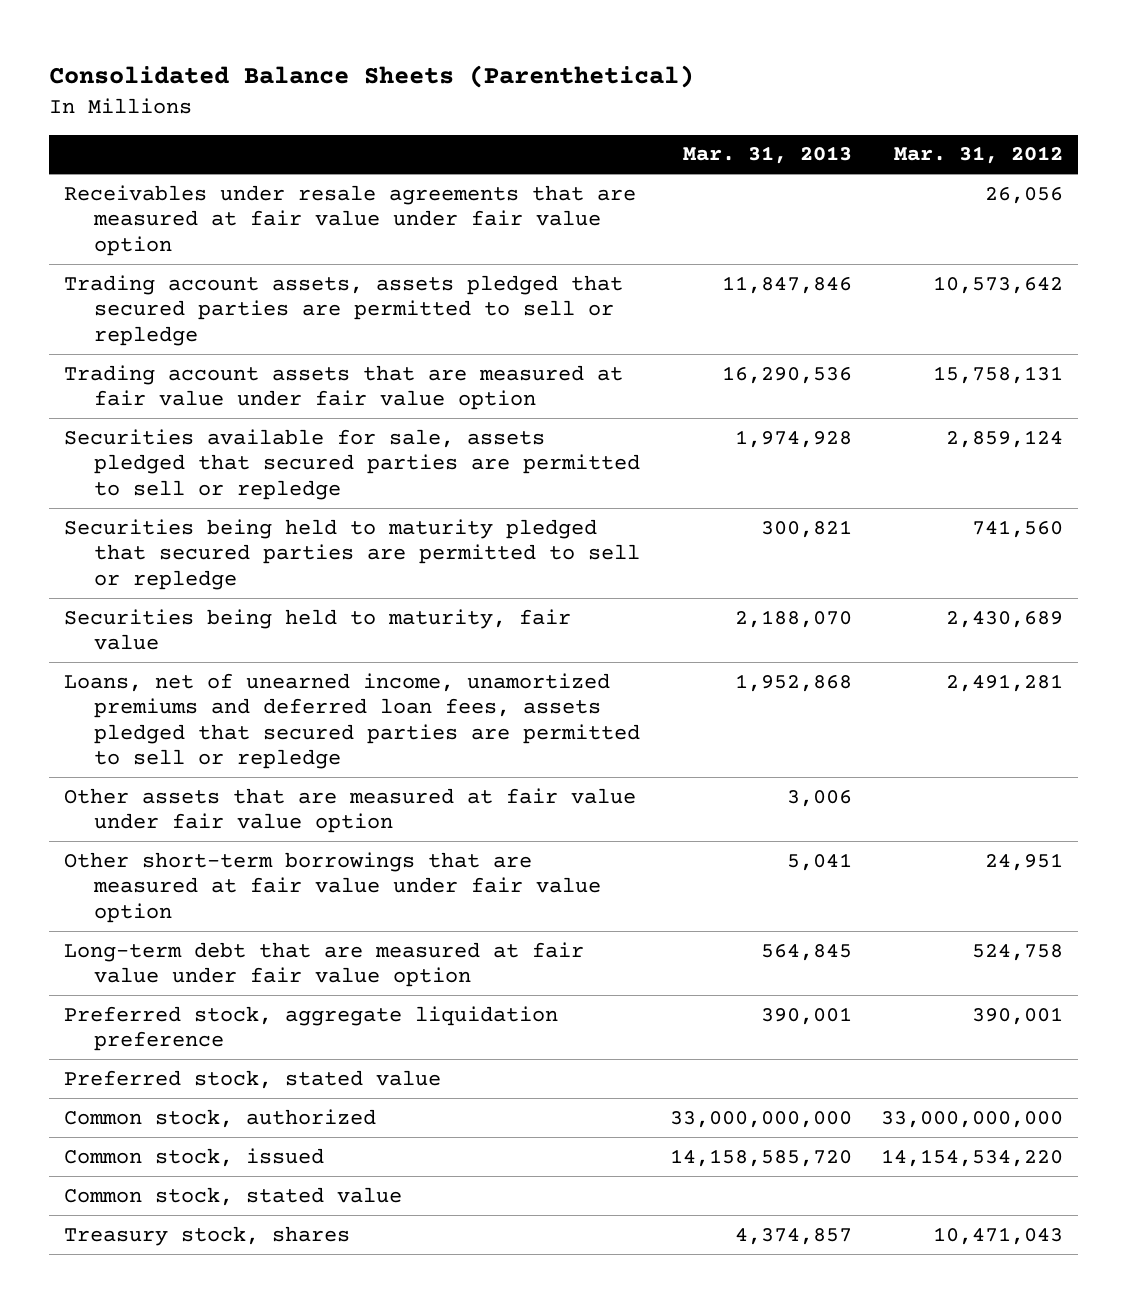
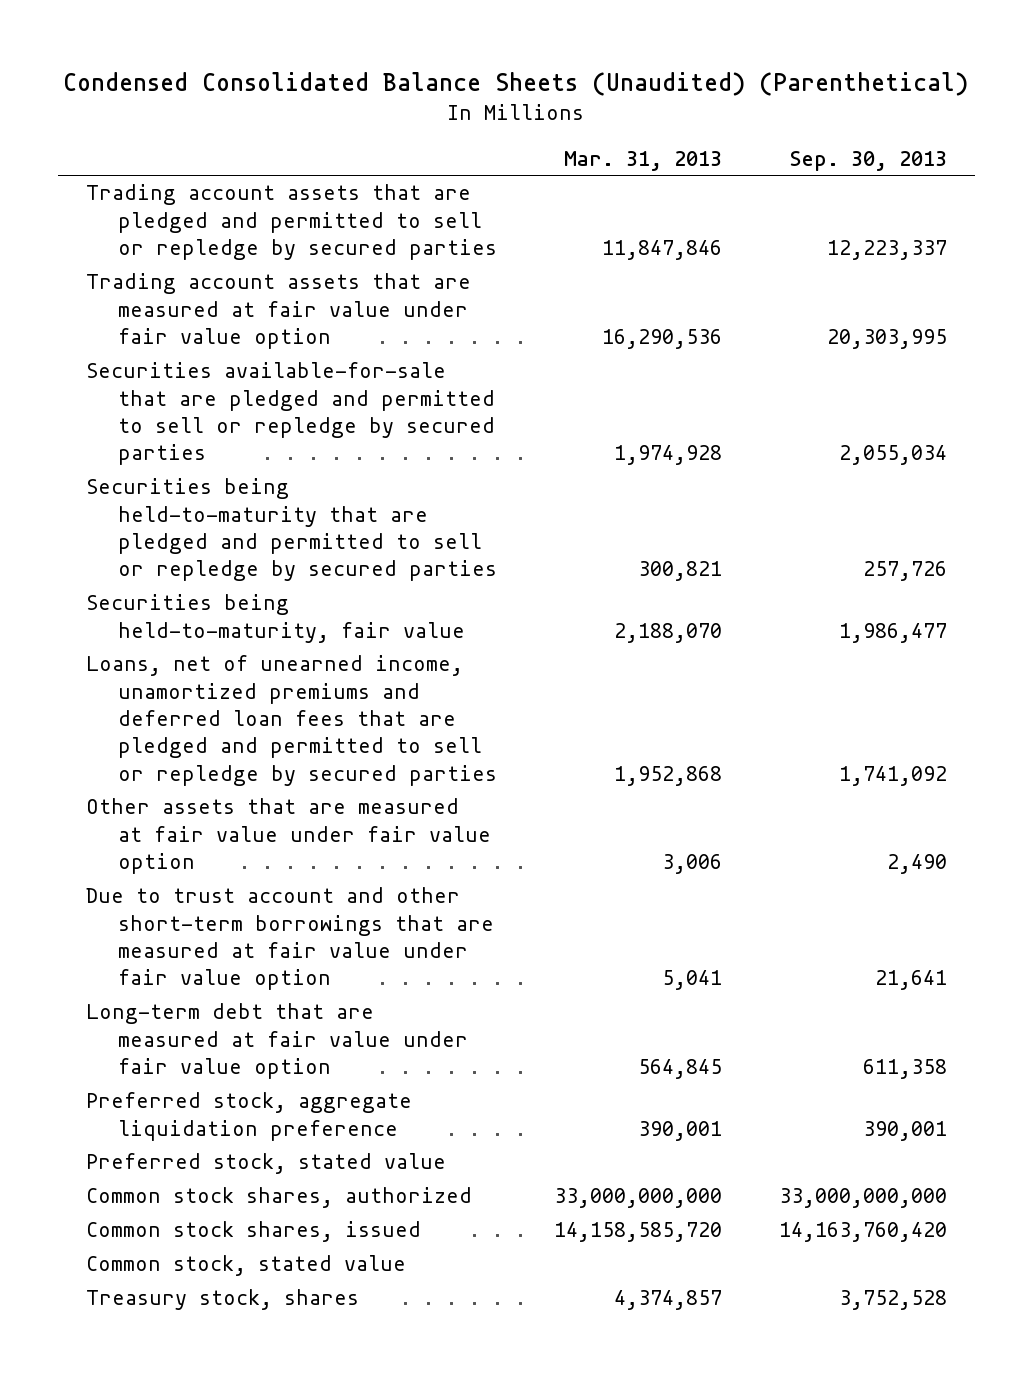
- Consolidated Balance Sheets (Parenthetical)
+ Condensed Consolidated Balance Sheets (Unaudited) (Parenthetical)
- | Mar. 31, 2013 | Mar. 31, 2012
+ | Mar. 31, 2013 | Sep. 30, 2013
- Receivables under resale agreements that are measured at fair value under fair value option | | 26,056
- Trading account assets, assets pledged that secured parties are permitted to sell or repledge | 11,847,846 | 10,573,642
+ Trading account assets that are pledged and permitted to sell or repledge by secured parties | 11,847,846 | 12,223,337
- Securities available for sale, assets pledged that secured parties are permitted to sell or repledge | 1,974,928 | 2,859,124
- Securities being held to maturity pledged that secured parties are permitted to sell or repledge | 300,821 | 741,560
- Securities being held to maturity, fair value | 2,188,070 | 2,430,689
- Loans, net of unearned income, unamortized premiums and deferred loan fees, assets pledged that secured parties are permitted to sell or repledge | 1,952,868 | 2,491,281
+ Securities available-for-sale that are pledged and permitted to sell or repledge by secured parties | 1,974,928 | 2,055,034
+ Securities being held-to-maturity that are pledged and permitted to sell or repledge by secured parties | 300,821 | 257,726
+ Securities being held-to-maturity, fair value | 2,188,070 | 1,986,477
+ Loans, net of unearned income, unamortized premiums and deferred loan fees that are pledged and permitted to sell or repledge by secured parties | 1,952,868 | 1,741,092
- Other short-term borrowings that are measured at fair value under fair value option | 5,041 | 24,951
+ Due to trust account and other short-term borrowings that are measured at fair value under fair value option | 5,041 | 21,641
- Common stock, authorized | 33,000,000,000 | 33,000,000,000
- Common stock, issued | 14,158,585,720 | 14,154,534,220
+ Common stock shares, authorized | 33,000,000,000 | 33,000,000,000
+ Common stock shares, issued | 14,158,585,720 | 14,163,760,420

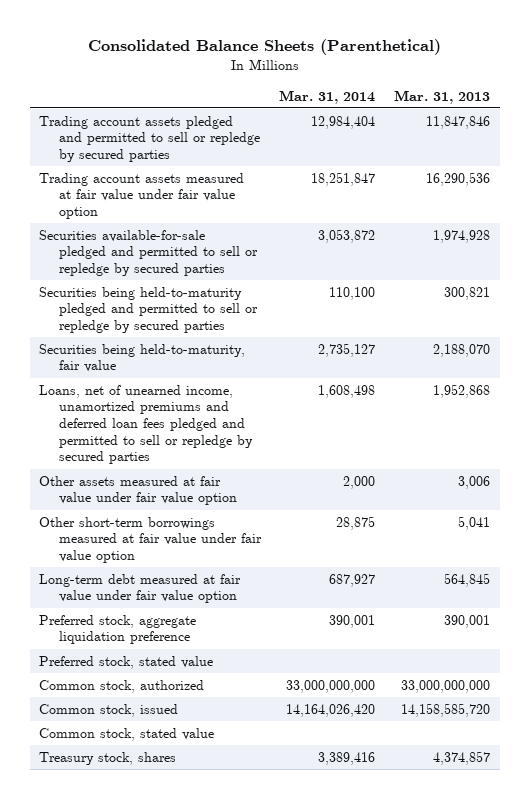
- Condensed Consolidated Balance Sheets (Unaudited) (Parenthetical)
+ Consolidated Balance Sheets (Parenthetical)
- | Mar. 31, 2013 | Sep. 30, 2013
+ | Mar. 31, 2014 | Mar. 31, 2013
- Trading account assets that are pledged and permitted to sell or repledge by secured parties | 11,847,846 | 12,223,337
- Trading account assets that are measured at fair value under fair value option | 16,290,536 | 20,303,995
- Securities available-for-sale that are pledged and permitted to sell or repledge by secured parties | 1,974,928 | 2,055,034
- Securities being held-to-maturity that are pledged and permitted to sell or repledge by secured parties | 300,821 | 257,726
+ Trading account assets pledged and permitted to sell or repledge by secured parties | 12,984,404 | 11,847,846
+ Trading account assets measured at fair value under fair value option | 18,251,847 | 16,290,536
+ Securities available-for-sale pledged and permitted to sell or repledge by secured parties | 3,053,872 | 1,974,928
+ Securities being held-to-maturity pledged and permitted to sell or repledge by secured parties | 110,100 | 300,821
- Loans, net of unearned income, unamortized premiums and deferred loan fees that are pledged and permitted to sell or repledge by secured parties | 1,952,868 | 1,741,092
- Other assets that are measured at fair value under fair value option | 3,006 | 2,490
- Due to trust account and other short-term borrowings that are measured at fair value under fair value option | 5,041 | 21,641
- Long-term debt that are measured at fair value under fair value option | 564,845 | 611,358
+ Loans, net of unearned income, unamortized premiums and deferred loan fees pledged and permitted to sell or repledge by secured parties | 1,608,498 | 1,952,868
+ Other assets measured at fair value under fair value option | 2,000 | 3,006
+ Other short-term borrowings measured at fair value under fair value option | 28,875 | 5,041
+ Long-term debt measured at fair value under fair value option | 687,927 | 564,845
- Common stock shares, authorized | 33,000,000,000 | 33,000,000,000
- Common stock shares, issued | 14,158,585,720 | 14,163,760,420
+ Common stock, authorized | 33,000,000,000 | 33,000,000,000
+ Common stock, issued | 14,164,026,420 | 14,158,585,720

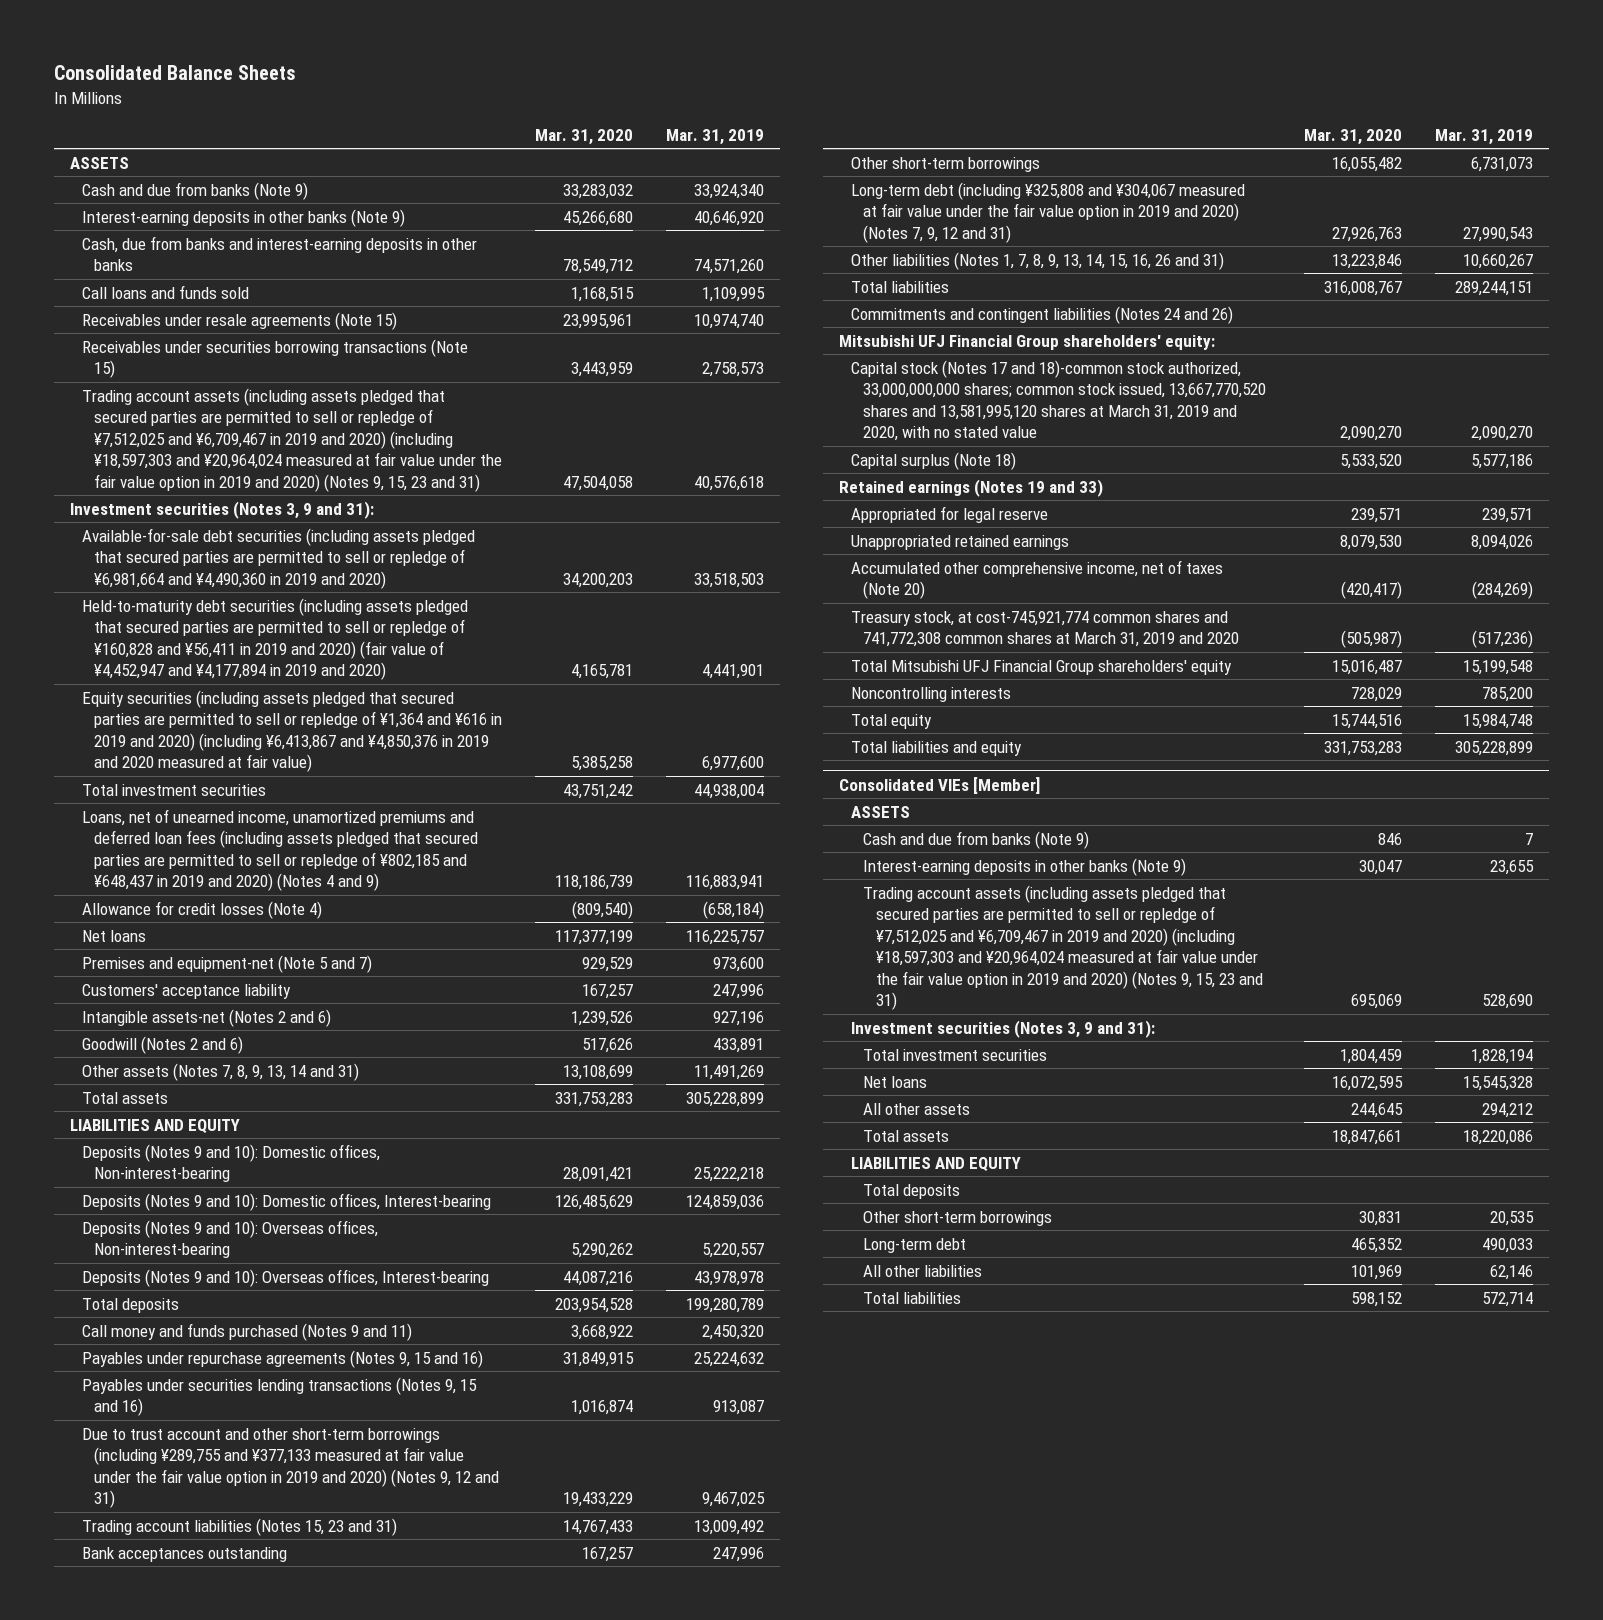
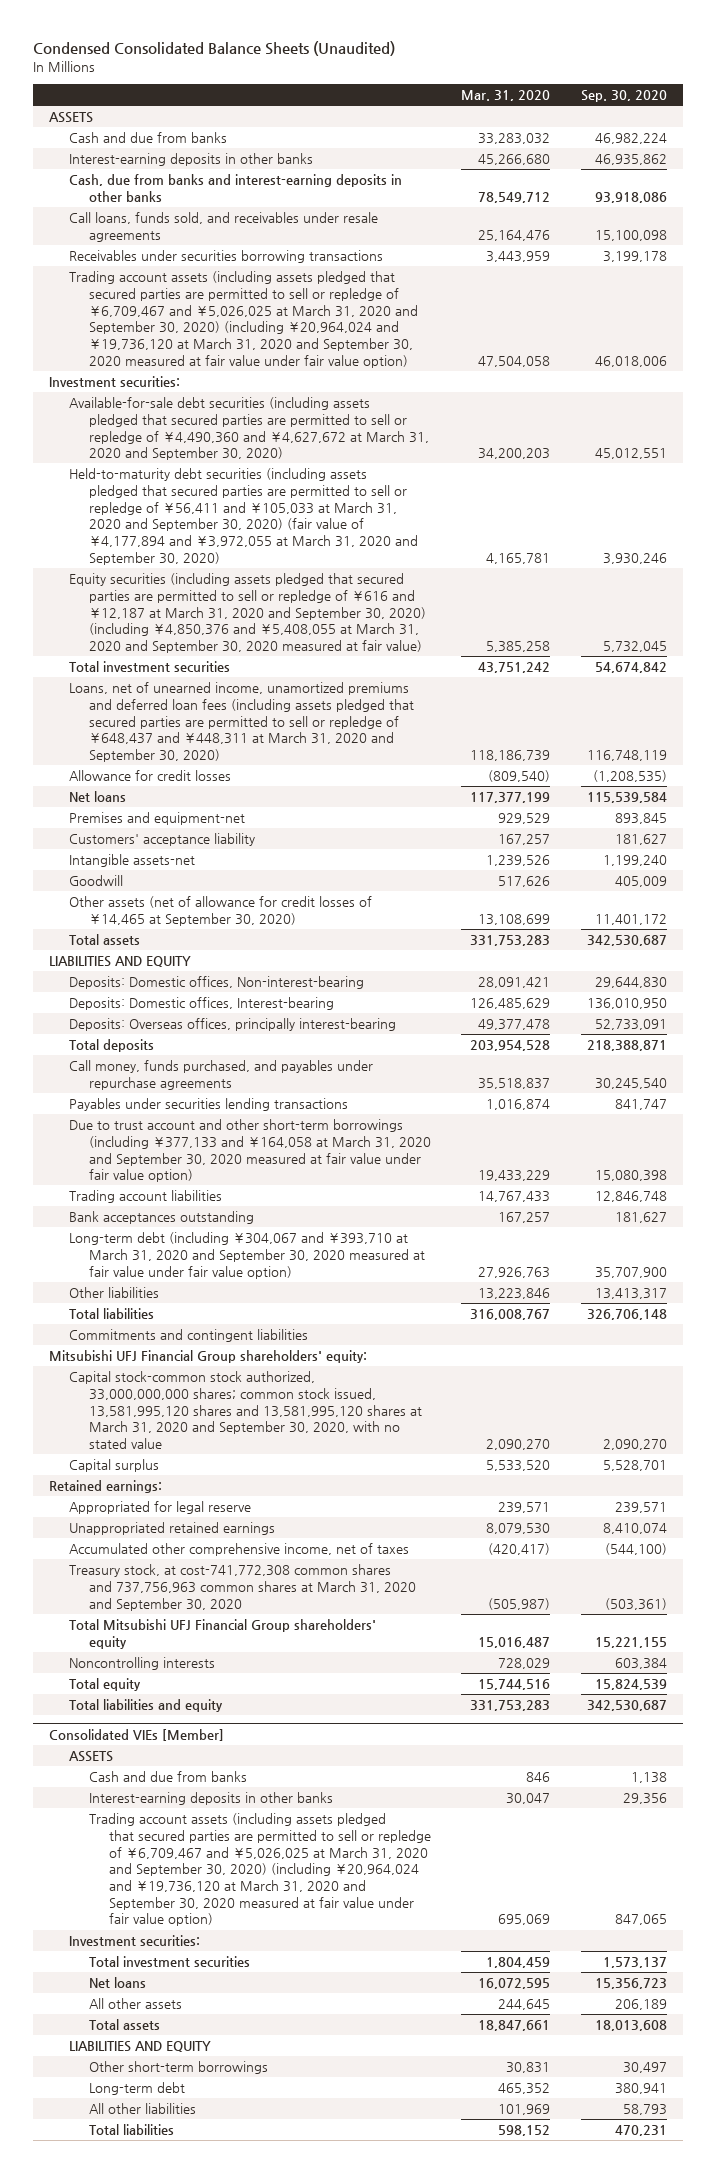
- Consolidated Balance Sheets
+ Condensed Consolidated Balance Sheets (Unaudited)
- | Mar. 31, 2020 | Mar. 31, 2019
+ | Mar. 31, 2020 | Sep. 30, 2020
- Cash and due from banks (Note 9) | 33,283,032 | 33,924,340
- Interest-earning deposits in other banks (Note 9) | 45,266,680 | 40,646,920
+ Cash and due from banks | 33,283,032 | 46,982,224
+ Interest-earning deposits in other banks | 45,266,680 | 46,935,862
- Call loans and funds sold | 1,168,515 | 1,109,995
- Receivables under resale agreements (Note 15) | 23,995,961 | 10,974,740
- Receivables under securities borrowing transactions (Note 15) | 3,443,959 | 2,758,573
- Trading account assets (including assets pledged that secured parties are permitted to sell or repledge of ¥7,512,025 and ¥6,709,467 in 2019 and 2020) (including ¥18,597,303 and ¥20,964,024 measured at fair value under the fair value option in 2019 and 2020) (Notes 9, 15, 23 and 31) | 47,504,058 | 40,576,618
- Investment securities (Notes 3, 9 and 31):
- Available-for-sale debt securities (including assets pledged that secured parties are permitted to sell or repledge of ¥6,981,664 and ¥4,490,360 in 2019 and 2020) | 34,200,203 | 33,518,503
- Held-to-maturity debt securities (including assets pledged that secured parties are permitted to sell or repledge of ¥160,828 and ¥56,411 in 2019 and 2020) (fair value of ¥4,452,947 and ¥4,177,894 in 2019 and 2020) | 4,165,781 | 4,441,901
- Equity securities (including assets pledged that secured parties are permitted to sell or repledge of ¥1,364 and ¥616 in 2019 and 2020) (including ¥6,413,867 and ¥4,850,376 in 2019 and 2020 measured at fair value) | 5,385,258 | 6,977,600
+ Call loans, funds sold, and receivables under resale agreements | 25,164,476 | 15,100,098
+ Receivables under securities borrowing transactions | 3,443,959 | 3,199,178
+ Trading account assets (including assets pledged that secured parties are permitted to sell or repledge of ¥6,709,467 and ¥5,026,025 at March 31, 2020 and September 30, 2020) (including ¥20,964,024 and ¥19,736,120 at March 31, 2020 and September 30, 2020 measured at fair value under fair value option) | 47,504,058 | 46,018,006
+ Investment securities:
+ Available-for-sale debt securities (including assets pledged that secured parties are permitted to sell or repledge of ¥4,490,360 and ¥4,627,672 at March 31, 2020 and September 30, 2020) | 34,200,203 | 45,012,551
+ Held-to-maturity debt securities (including assets pledged that secured parties are permitted to sell or repledge of ¥56,411 and ¥105,033 at March 31, 2020 and September 30, 2020) (fair value of ¥4,177,894 and ¥3,972,055 at March 31, 2020 and September 30, 2020) | 4,165,781 | 3,930,246
+ Equity securities (including assets pledged that secured parties are permitted to sell or repledge of ¥616 and ¥12,187 at March 31, 2020 and September 30, 2020) (including ¥4,850,376 and ¥5,408,055 at March 31, 2020 and September 30, 2020 measured at fair value) | 5,385,258 | 5,732,045
- Loans, net of unearned income, unamortized premiums and deferred loan fees (including assets pledged that secured parties are permitted to sell or repledge of ¥802,185 and ¥648,437 in 2019 and 2020) (Notes 4 and 9) | 118,186,739 | 116,883,941
- Allowance for credit losses (Note 4) | (809,540) | (658,184)
+ Loans, net of unearned income, unamortized premiums and deferred loan fees (including assets pledged that secured parties are permitted to sell or repledge of ¥648,437 and ¥448,311 at March 31, 2020 and September 30, 2020) | 118,186,739 | 116,748,119
+ Allowance for credit losses | (809,540) | (1,208,535)
- Premises and equipment-net (Note 5 and 7) | 929,529 | 973,600
+ Premises and equipment-net | 929,529 | 893,845
- Intangible assets-net (Notes 2 and 6) | 1,239,526 | 927,196
- Goodwill (Notes 2 and 6) | 517,626 | 433,891
- Other assets (Notes 7, 8, 9, 13, 14 and 31) | 13,108,699 | 11,491,269
+ Intangible assets-net | 1,239,526 | 1,199,240
+ Goodwill | 517,626 | 405,009
+ Other assets (net of allowance for credit losses of ¥14,465 at September 30, 2020) | 13,108,699 | 11,401,172
- Deposits (Notes 9 and 10): Domestic offices, Non-interest-bearing | 28,091,421 | 25,222,218
- Deposits (Notes 9 and 10): Domestic offices, Interest-bearing | 126,485,629 | 124,859,036
- Deposits (Notes 9 and 10): Overseas offices, Non-interest-bearing | 5,290,262 | 5,220,557
- Deposits (Notes 9 and 10): Overseas offices, Interest-bearing | 44,087,216 | 43,978,978
+ Deposits: Domestic offices, Non-interest-bearing | 28,091,421 | 29,644,830
+ Deposits: Domestic offices, Interest-bearing | 126,485,629 | 136,010,950
+ Deposits: Overseas offices, principally interest-bearing | 49,377,478 | 52,733,091
- Call money and funds purchased (Notes 9 and 11) | 3,668,922 | 2,450,320
- Payables under repurchase agreements (Notes 9, 15 and 16) | 31,849,915 | 25,224,632
- Payables under securities lending transactions (Notes 9, 15 and 16) | 1,016,874 | 913,087
- Due to trust account and other short-term borrowings (including ¥289,755 and ¥377,133 measured at fair value under the fair value option in 2019 and 2020) (Notes 9, 12 and 31) | 19,433,229 | 9,467,025
- Trading account liabilities (Notes 15, 23 and 31) | 14,767,433 | 13,009,492
+ Call money, funds purchased, and payables under repurchase agreements | 35,518,837 | 30,245,540
+ Payables under securities lending transactions | 1,016,874 | 841,747
+ Due to trust account and other short-term borrowings (including ¥377,133 and ¥164,058 at March 31, 2020 and September 30, 2020 measured at fair value under fair value option) | 19,433,229 | 15,080,398
+ Trading account liabilities | 14,767,433 | 12,846,748
- Other short-term borrowings | 16,055,482 | 6,731,073
- Long-term debt (including ¥325,808 and ¥304,067 measured at fair value under the fair value option in 2019 and 2020) (Notes 7, 9, 12 and 31) | 27,926,763 | 27,990,543
- Other liabilities (Notes 1, 7, 8, 9, 13, 14, 15, 16, 26 and 31) | 13,223,846 | 10,660,267
+ Long-term debt (including ¥304,067 and ¥393,710 at March 31, 2020 and September 30, 2020 measured at fair value under fair value option) | 27,926,763 | 35,707,900
+ Other liabilities | 13,223,846 | 13,413,317
- Commitments and contingent liabilities (Notes 24 and 26)
+ Commitments and contingent liabilities
- Capital stock (Notes 17 and 18)-common stock authorized, 33,000,000,000 shares; common stock issued, 13,667,770,520 shares and 13,581,995,120 shares at March 31, 2019 and 2020, with no stated value | 2,090,270 | 2,090,270
- Capital surplus (Note 18) | 5,533,520 | 5,577,186
- Retained earnings (Notes 19 and 33)
+ Capital stock-common stock authorized, 33,000,000,000 shares; common stock issued, 13,581,995,120 shares and 13,581,995,120 shares at March 31, 2020 and September 30, 2020, with no stated value | 2,090,270 | 2,090,270
+ Capital surplus | 5,533,520 | 5,528,701
+ Retained earnings:
- Accumulated other comprehensive income, net of taxes (Note 20) | (420,417) | (284,269)
- Treasury stock, at cost-745,921,774 common shares and 741,772,308 common shares at March 31, 2019 and 2020 | (505,987) | (517,236)
+ Accumulated other comprehensive income, net of taxes | (420,417) | (544,100)
+ Treasury stock, at cost-741,772,308 common shares and 737,756,963 common shares at March 31, 2020 and September 30, 2020 | (505,987) | (503,361)
@ Consolidated VIEs [Member]
- Cash and due from banks (Note 9) | 846 | 7
- Interest-earning deposits in other banks (Note 9) | 30,047 | 23,655
- Trading account assets (including assets pledged that secured parties are permitted to sell or repledge of ¥7,512,025 and ¥6,709,467 in 2019 and 2020) (including ¥18,597,303 and ¥20,964,024 measured at fair value under the fair value option in 2019 and 2020) (Notes 9, 15, 23 and 31) | 695,069 | 528,690
- Investment securities (Notes 3, 9 and 31):
+ Cash and due from banks | 846 | 1,138
+ Interest-earning deposits in other banks | 30,047 | 29,356
+ Trading account assets (including assets pledged that secured parties are permitted to sell or repledge of ¥6,709,467 and ¥5,026,025 at March 31, 2020 and September 30, 2020) (including ¥20,964,024 and ¥19,736,120 at March 31, 2020 and September 30, 2020 measured at fair value under fair value option) | 695,069 | 847,065
+ Investment securities:
- Total deposits

